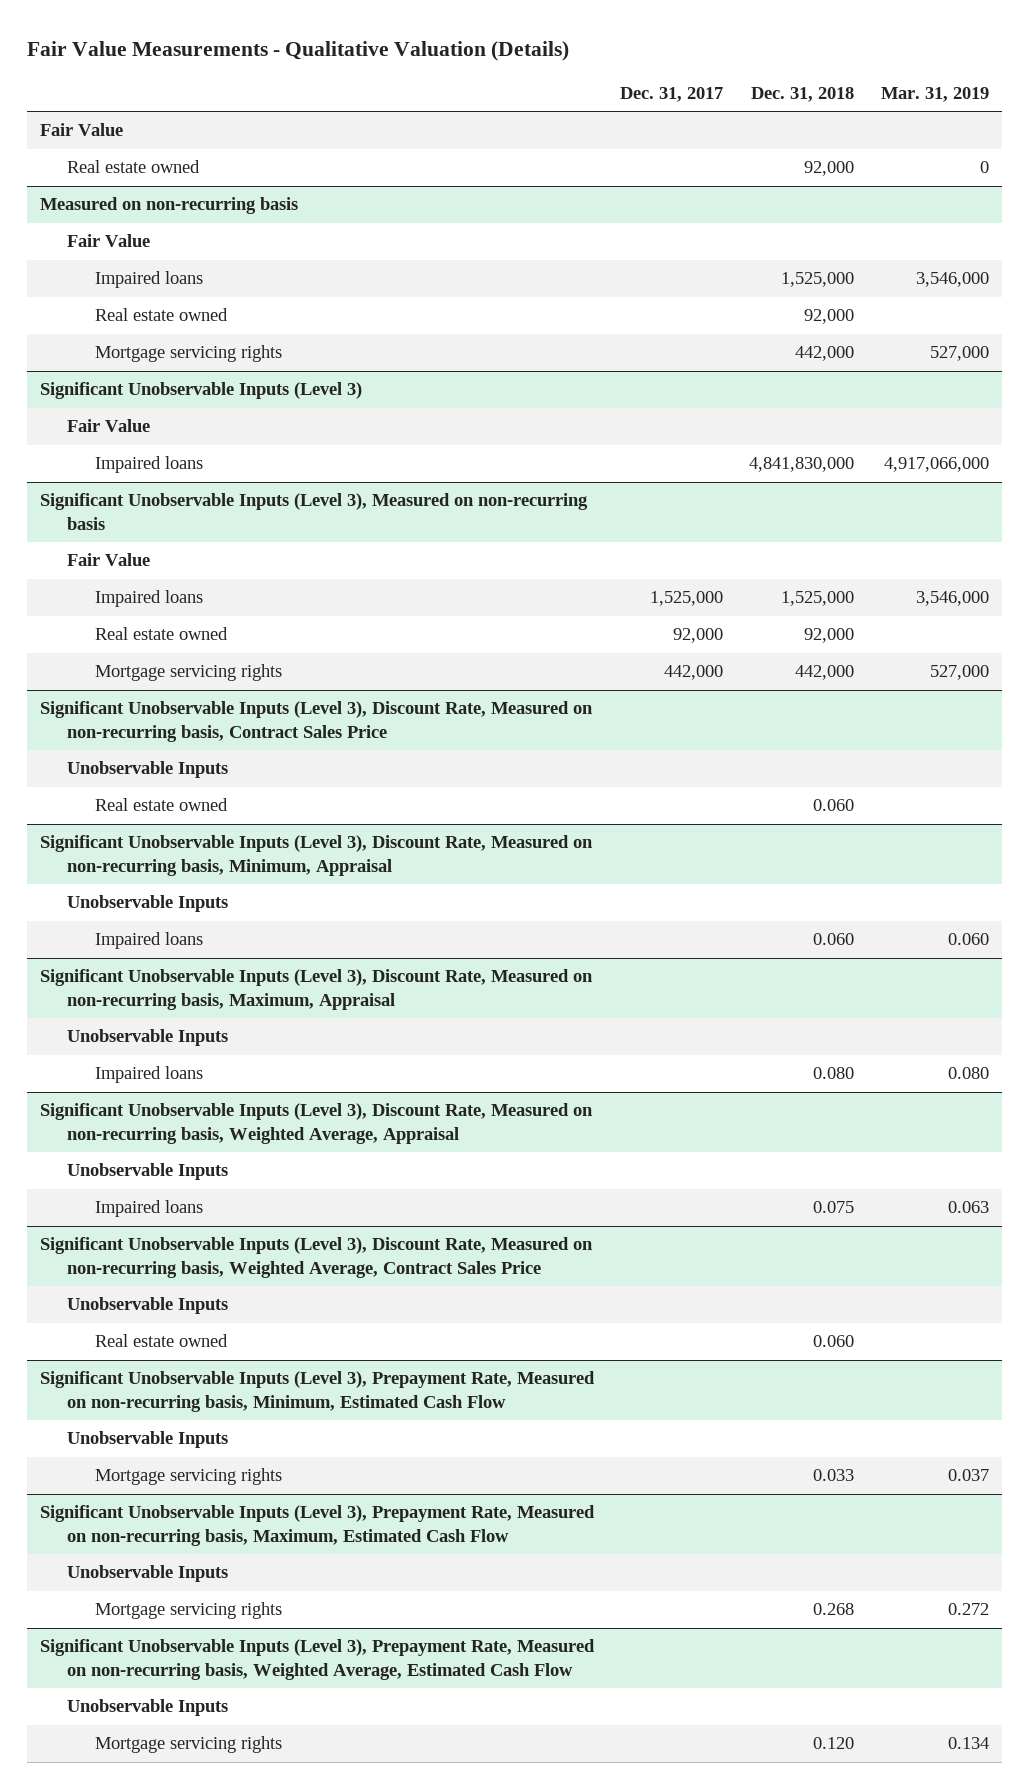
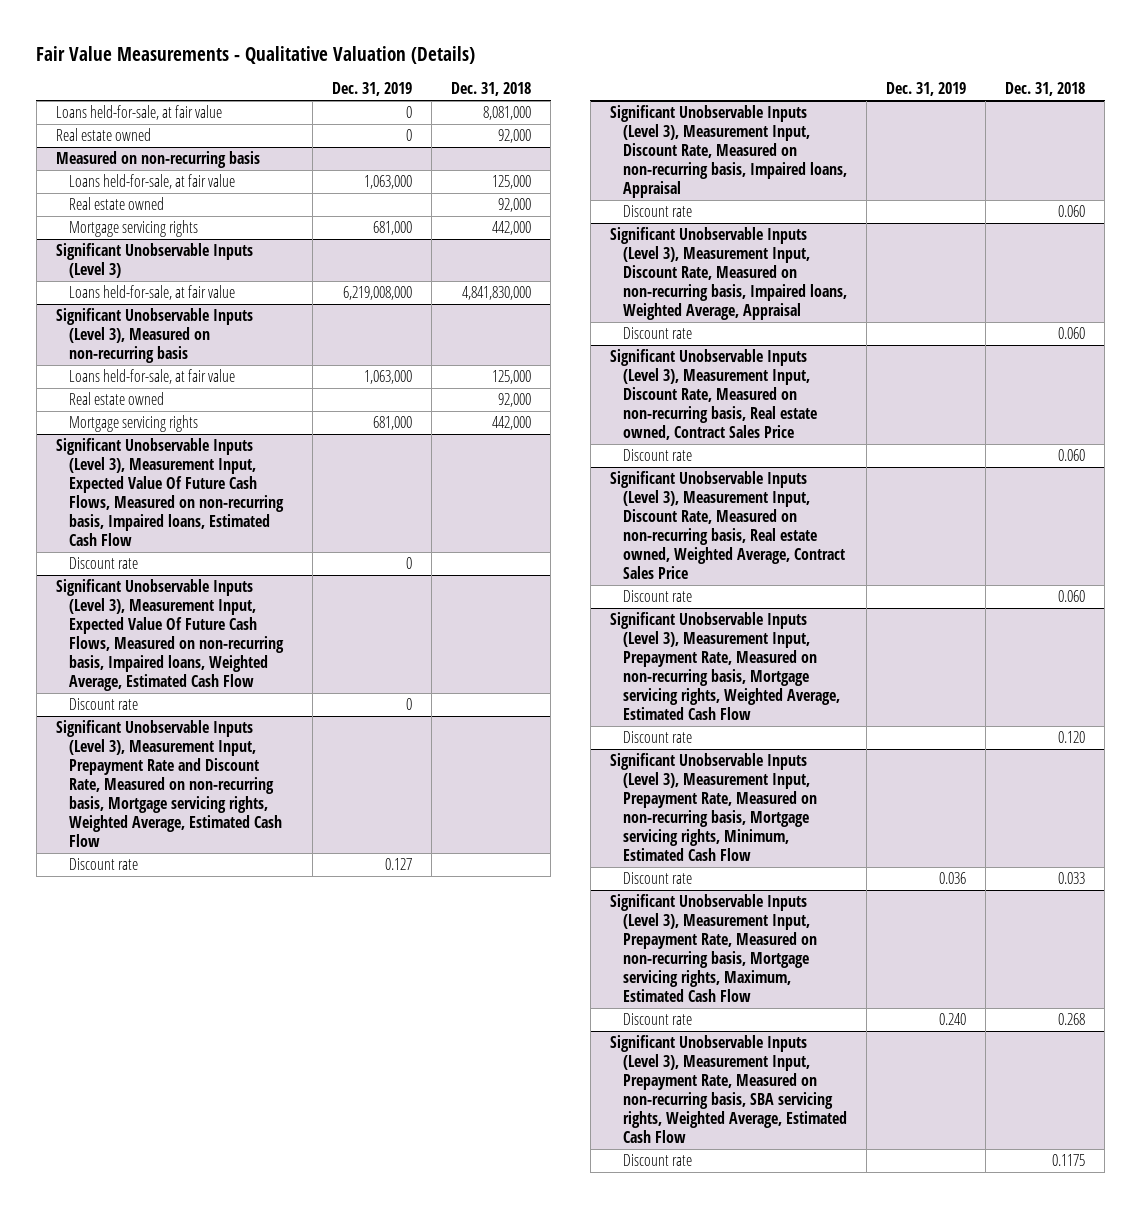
- | Dec. 31, 2017 | Dec. 31, 2018 | Mar. 31, 2019
+ | Dec. 31, 2019 | Dec. 31, 2018
- Fair Value
+ Loans held-for-sale, at fair value | 0 | 8,081,000
@ Measured on non-recurring basis
- Fair Value
- Impaired loans | | 1,525,000 | 3,546,000
+ Loans held-for-sale, at fair value | 1,063,000 | 125,000
@ Significant Unobservable Inputs (Level 3)
- Fair Value
- Impaired loans | | 4,841,830,000 | 4,917,066,000
+ Loans held-for-sale, at fair value | 6,219,008,000 | 4,841,830,000
@ Significant Unobservable Inputs (Level 3), Measured on non-recurring basis
- Fair Value
- Impaired loans | 1,525,000 | 1,525,000 | 3,546,000
+ Loans held-for-sale, at fair value | 1,063,000 | 125,000
- Significant Unobservable Inputs (Level 3), Discount Rate, Measured on non-recurring basis, Contract Sales Price
- Unobservable Inputs
- Real estate owned | | 0.060 |
- Significant Unobservable Inputs (Level 3), Discount Rate, Measured on non-recurring basis, Minimum, Appraisal
- Unobservable Inputs
- Impaired loans | | 0.060 | 0.060
- Significant Unobservable Inputs (Level 3), Discount Rate, Measured on non-recurring basis, Maximum, Appraisal
- Unobservable Inputs
- Impaired loans | | 0.080 | 0.080
- Significant Unobservable Inputs (Level 3), Discount Rate, Measured on non-recurring basis, Weighted Average, Appraisal
- Unobservable Inputs
- Impaired loans | | 0.075 | 0.063
- Significant Unobservable Inputs (Level 3), Discount Rate, Measured on non-recurring basis, Weighted Average, Contract Sales Price
- Unobservable Inputs
- Real estate owned | | 0.060 |
- Significant Unobservable Inputs (Level 3), Prepayment Rate, Measured on non-recurring basis, Minimum, Estimated Cash Flow
- Unobservable Inputs
- Mortgage servicing rights | | 0.033 | 0.037
- Significant Unobservable Inputs (Level 3), Prepayment Rate, Measured on non-recurring basis, Maximum, Estimated Cash Flow
- Unobservable Inputs
- Mortgage servicing rights | | 0.268 | 0.272
- Significant Unobservable Inputs (Level 3), Prepayment Rate, Measured on non-recurring basis, Weighted Average, Estimated Cash Flow
- Unobservable Inputs
- Mortgage servicing rights | | 0.120 | 0.134
+ Significant Unobservable Inputs (Level 3), Measurement Input, Expected Value Of Future Cash Flows, Measured on non-recurring basis, Impaired loans, Estimated Cash Flow
+ Discount rate | 0 |
+ Significant Unobservable Inputs (Level 3), Measurement Input, Expected Value Of Future Cash Flows, Measured on non-recurring basis, Impaired loans, Weighted Average, Estimated Cash Flow
+ Discount rate | 0 |
+ Significant Unobservable Inputs (Level 3), Measurement Input, Prepayment Rate and Discount Rate, Measured on non-recurring basis, Mortgage servicing rights, Weighted Average, Estimated Cash Flow
+ Discount rate | 0.127 |
+ Significant Unobservable Inputs (Level 3), Measurement Input, Discount Rate, Measured on non-recurring basis, Impaired loans, Appraisal
+ Discount rate | | 0.060
+ Significant Unobservable Inputs (Level 3), Measurement Input, Discount Rate, Measured on non-recurring basis, Impaired loans, Weighted Average, Appraisal
+ Discount rate | | 0.060
+ Significant Unobservable Inputs (Level 3), Measurement Input, Discount Rate, Measured on non-recurring basis, Real estate owned, Contract Sales Price
+ Discount rate | | 0.060
+ Significant Unobservable Inputs (Level 3), Measurement Input, Discount Rate, Measured on non-recurring basis, Real estate owned, Weighted Average, Contract Sales Price
+ Discount rate | | 0.060
+ Significant Unobservable Inputs (Level 3), Measurement Input, Prepayment Rate, Measured on non-recurring basis, Mortgage servicing rights, Weighted Average, Estimated Cash Flow
+ Discount rate | | 0.120
+ Significant Unobservable Inputs (Level 3), Measurement Input, Prepayment Rate, Measured on non-recurring basis, Mortgage servicing rights, Minimum, Estimated Cash Flow
+ Discount rate | 0.036 | 0.033
+ Significant Unobservable Inputs (Level 3), Measurement Input, Prepayment Rate, Measured on non-recurring basis, Mortgage servicing rights, Maximum, Estimated Cash Flow
+ Discount rate | 0.240 | 0.268
+ Significant Unobservable Inputs (Level 3), Measurement Input, Prepayment Rate, Measured on non-recurring basis, SBA servicing rights, Weighted Average, Estimated Cash Flow
+ Discount rate | | 0.1175

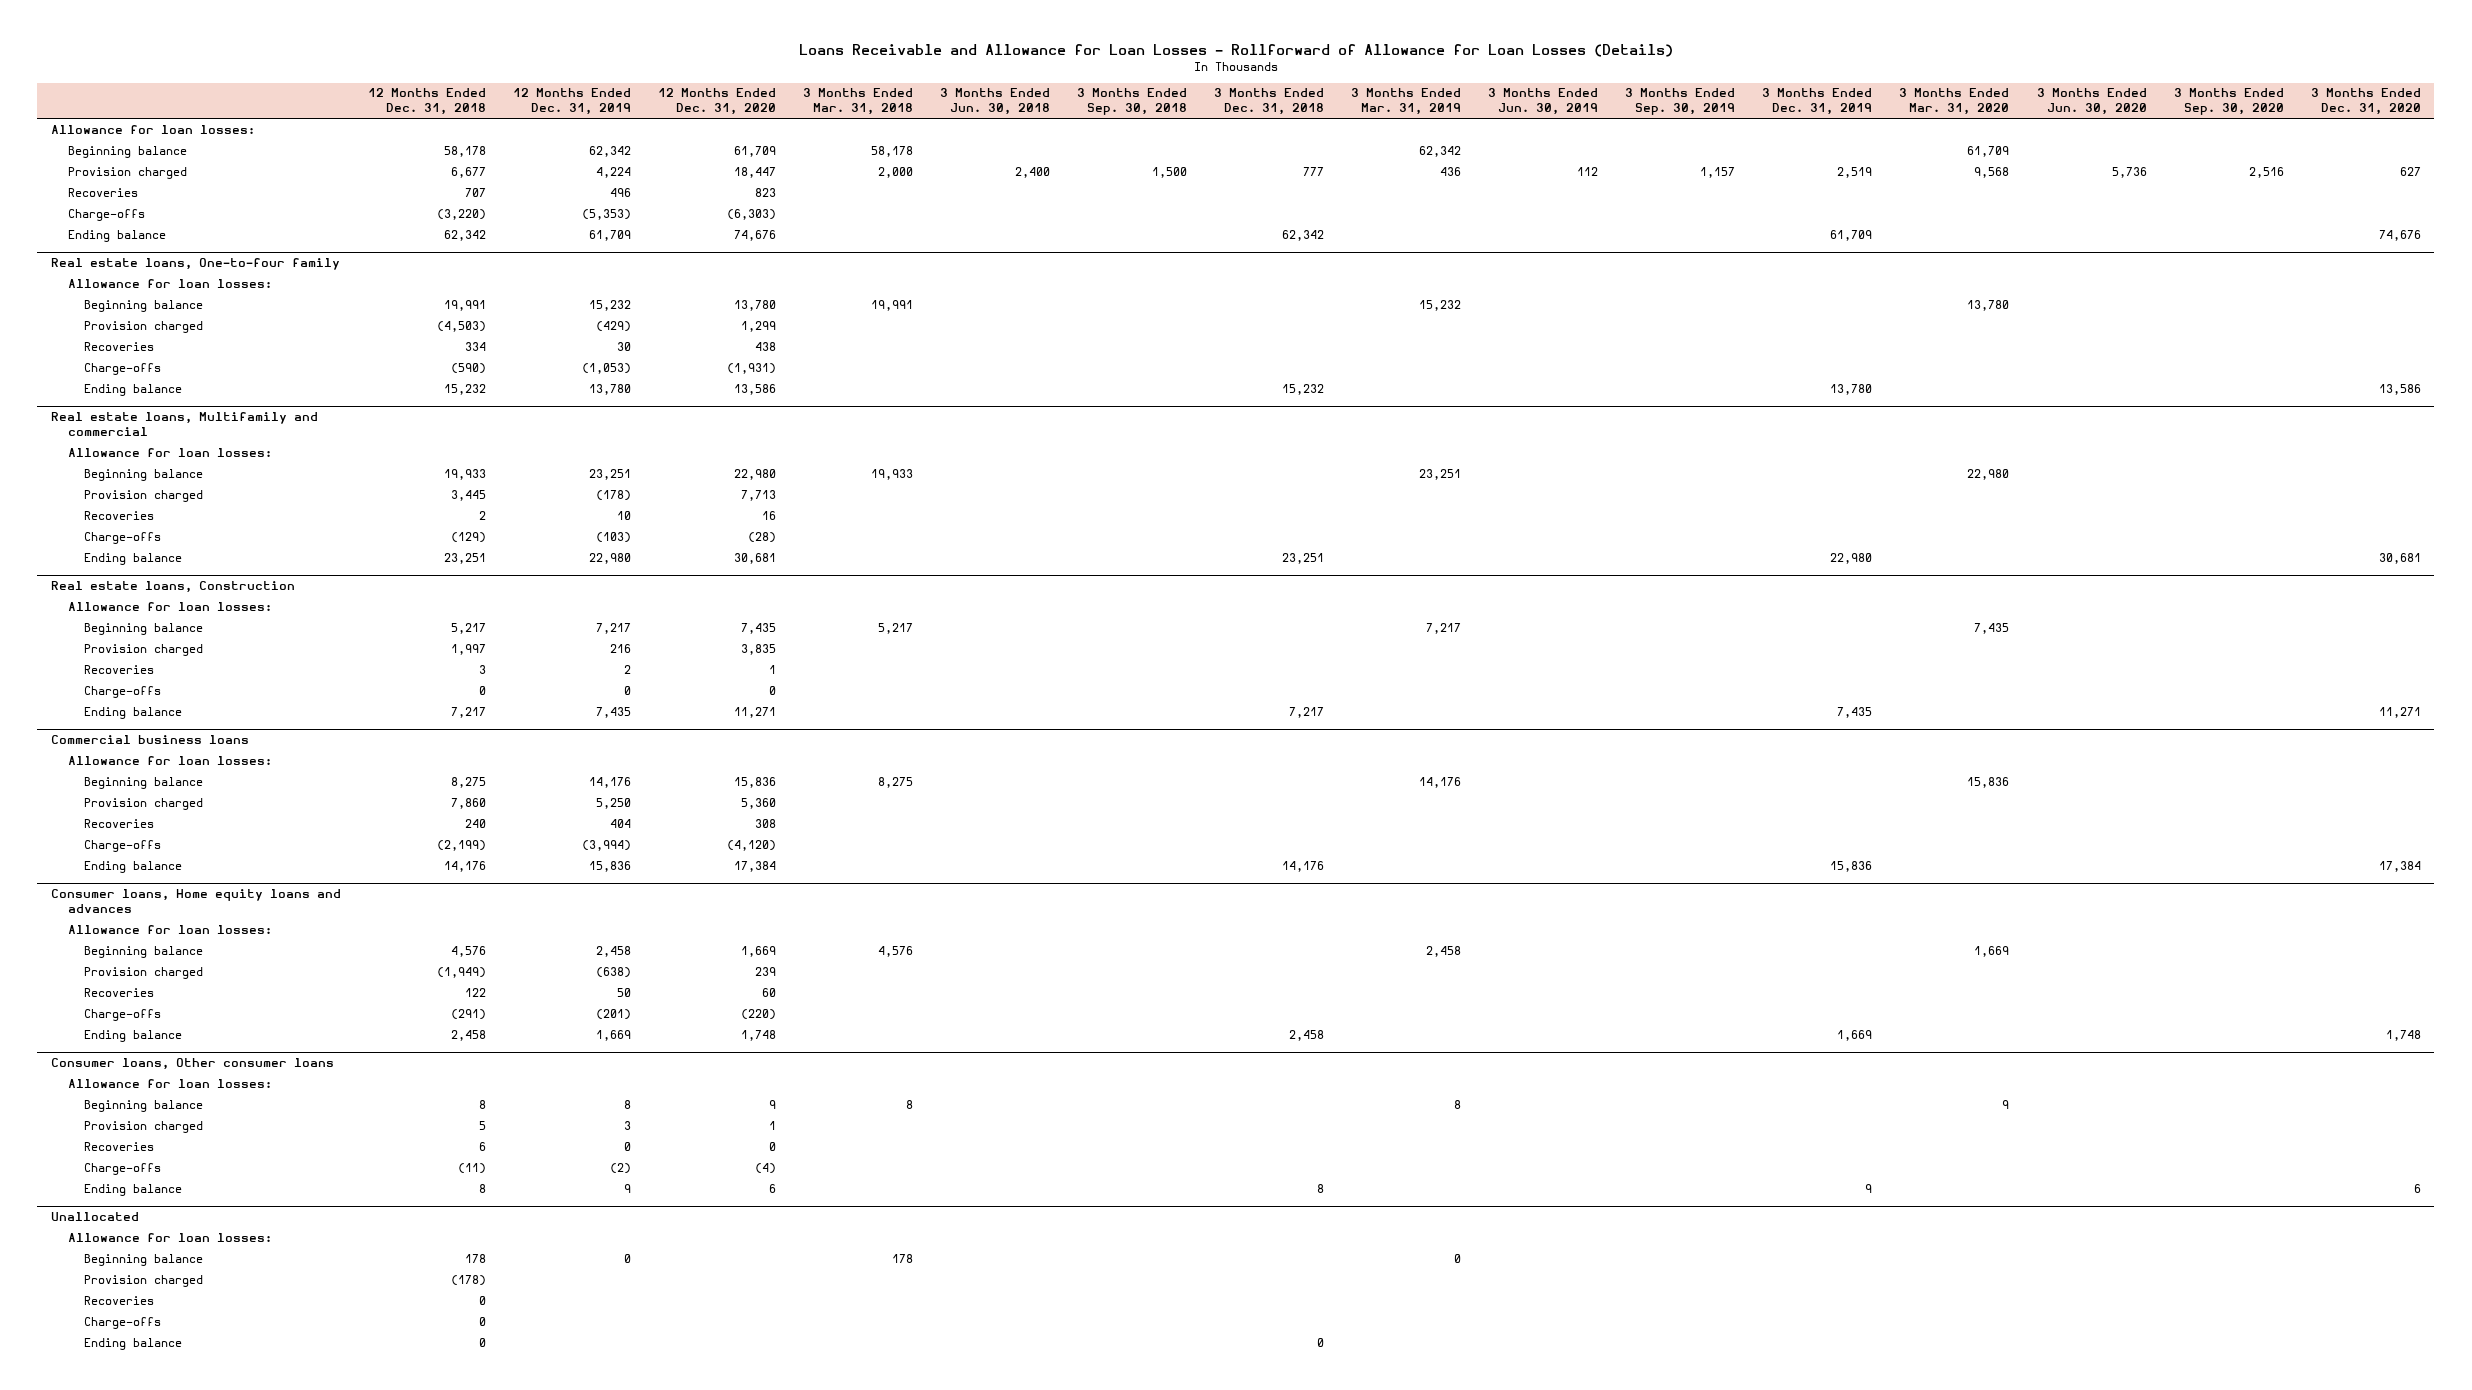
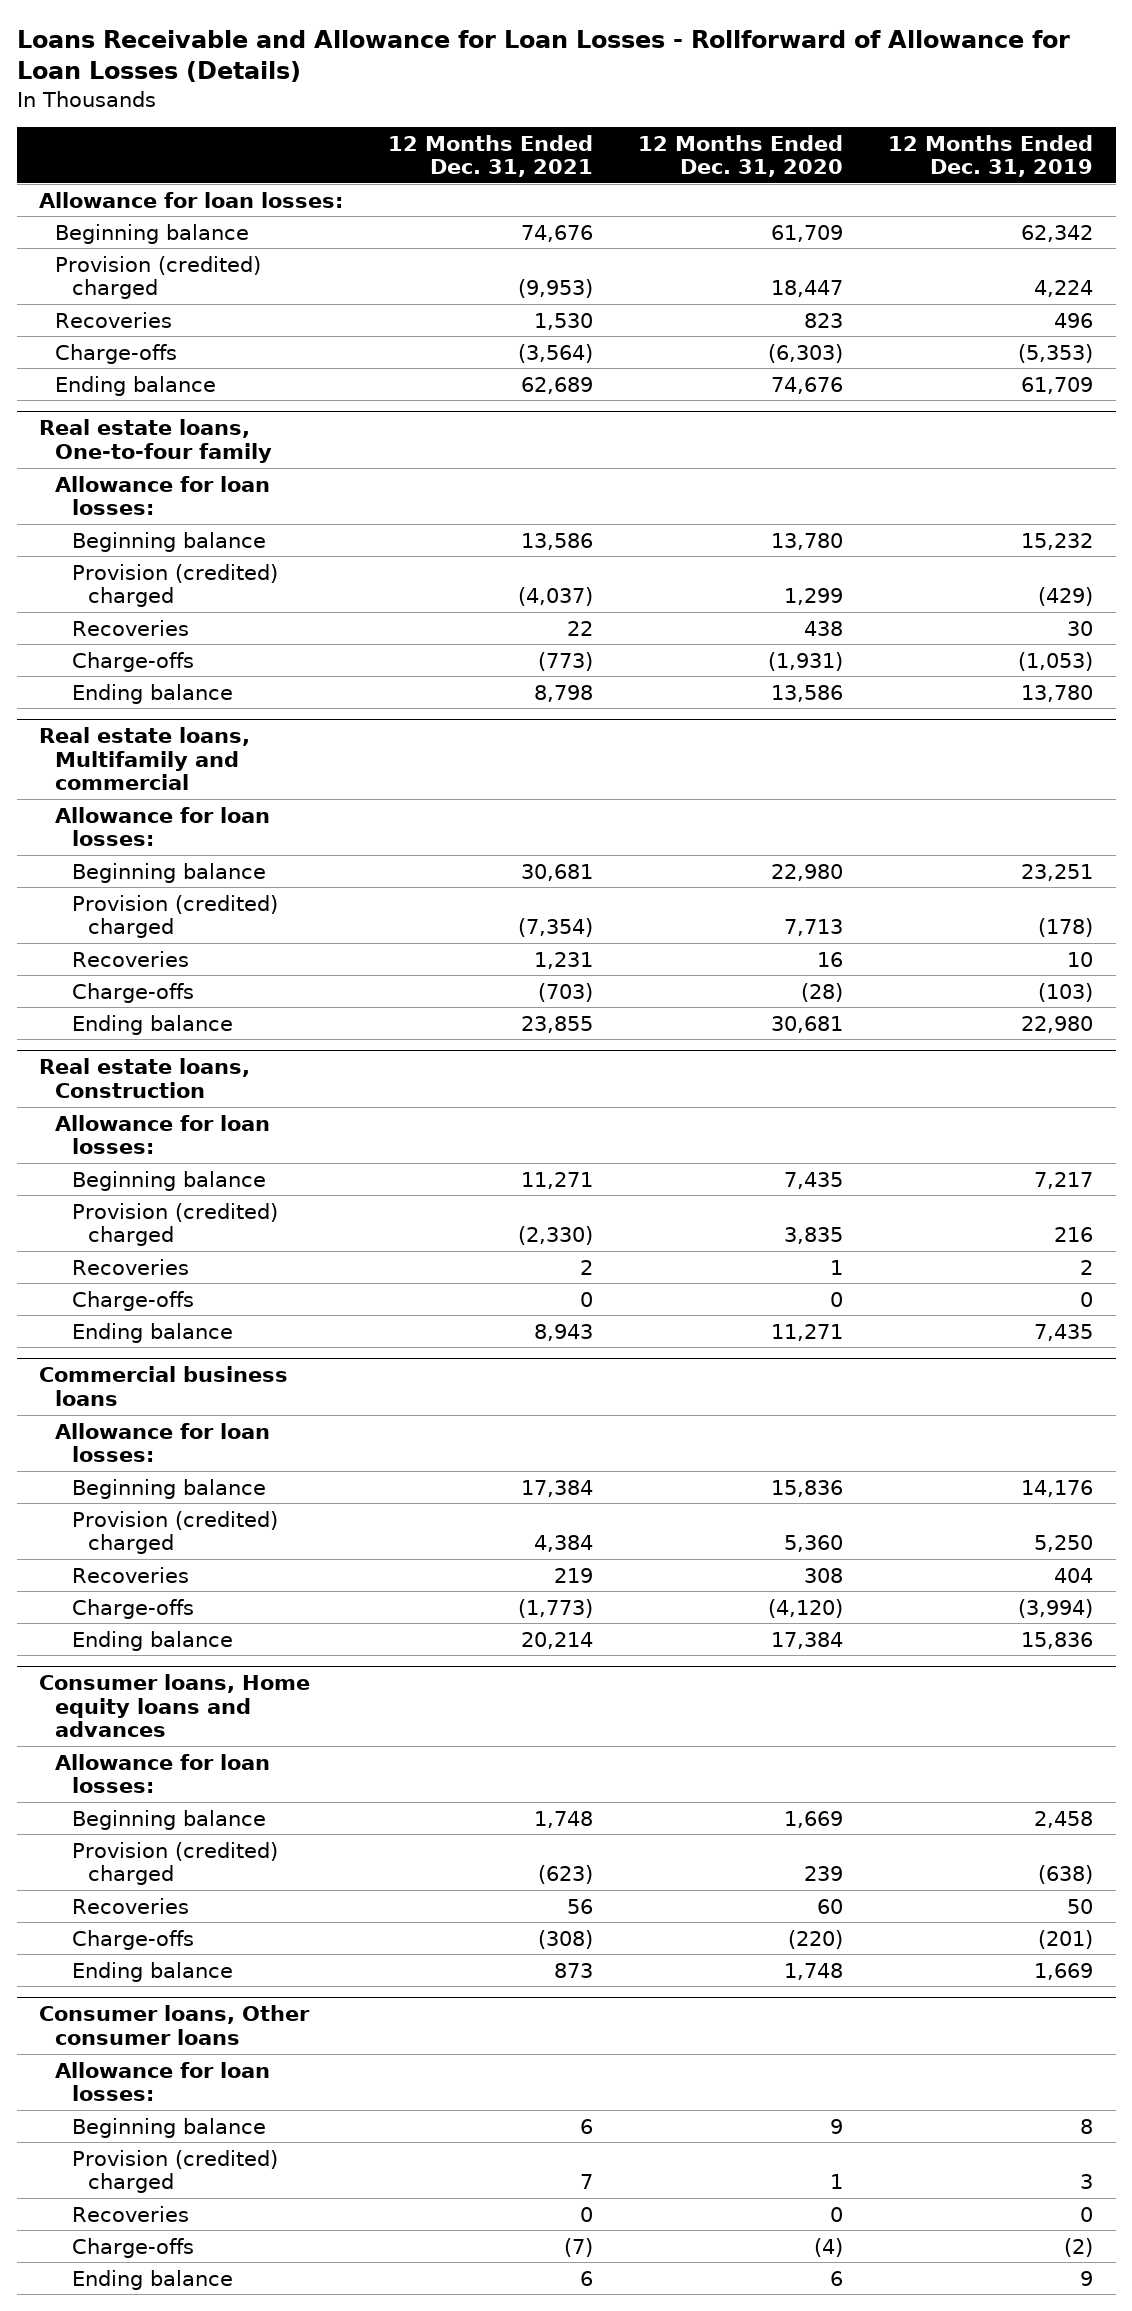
- | 12 Months Ended Dec. 31, 2018 | 12 Months Ended Dec. 31, 2019 | 12 Months Ended Dec. 31, 2020 | 3 Months Ended Mar. 31, 2018 | 3 Months Ended Jun. 30, 2018 | 3 Months Ended Sep. 30, 2018 | 3 Months Ended Dec. 31, 2018 | 3 Months Ended Mar. 31, 2019 | 3 Months Ended Jun. 30, 2019 | 3 Months Ended Sep. 30, 2019 | 3 Months Ended Dec. 31, 2019 | 3 Months Ended Mar. 31, 2020 | 3 Months Ended Jun. 30, 2020 | 3 Months Ended Sep. 30, 2020 | 3 Months Ended Dec. 31, 2020
+ | 12 Months Ended Dec. 31, 2021 | 12 Months Ended Dec. 31, 2020 | 12 Months Ended Dec. 31, 2019
- Provision charged | 6,677 | 4,224 | 18,447 | 2,000 | 2,400 | 1,500 | 777 | 436 | 112 | 1,157 | 2,519 | 9,568 | 5,736 | 2,516 | 627
+ Provision (credited) charged | (9,953) | 18,447 | 4,224
@ Real estate loans, One-to-four family
- Provision charged | (4,503) | (429) | 1,299 | | | | | | | | | | | |
+ Provision (credited) charged | (4,037) | 1,299 | (429)
@ Real estate loans, Multifamily and commercial
- Provision charged | 3,445 | (178) | 7,713 | | | | | | | | | | | |
+ Provision (credited) charged | (7,354) | 7,713 | (178)
@ Real estate loans, Construction
- Provision charged | 1,997 | 216 | 3,835 | | | | | | | | | | | |
+ Provision (credited) charged | (2,330) | 3,835 | 216
@ Commercial business loans
- Provision charged | 7,860 | 5,250 | 5,360 | | | | | | | | | | | |
+ Provision (credited) charged | 4,384 | 5,360 | 5,250
@ Consumer loans, Home equity loans and advances
- Provision charged | (1,949) | (638) | 239 | | | | | | | | | | | |
+ Provision (credited) charged | (623) | 239 | (638)
@ Consumer loans, Other consumer loans
- Provision charged | 5 | 3 | 1 | | | | | | | | | | | |
+ Provision (credited) charged | 7 | 1 | 3
- Unallocated
- Allowance for loan losses:
- Beginning balance | 178 | 0 | | 178 | | | | 0 | | | | | | |
- Provision charged | (178) | | | | | | | | | | | | | |
- Recoveries | 0 | | | | | | | | | | | | | |
- Charge-offs | 0 | | | | | | | | | | | | | |
- Ending balance | 0 | | | | | | 0 | | | | | | | |

